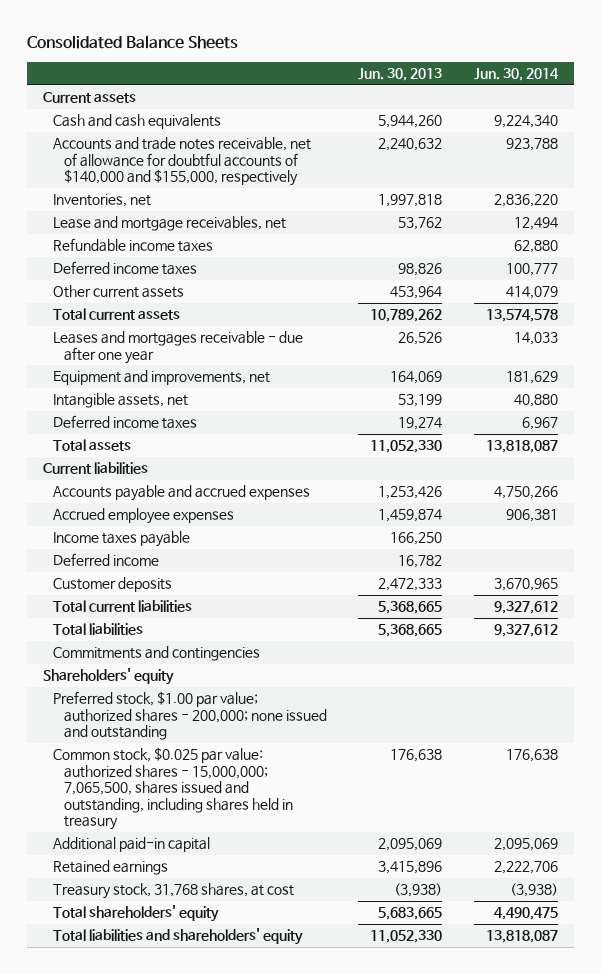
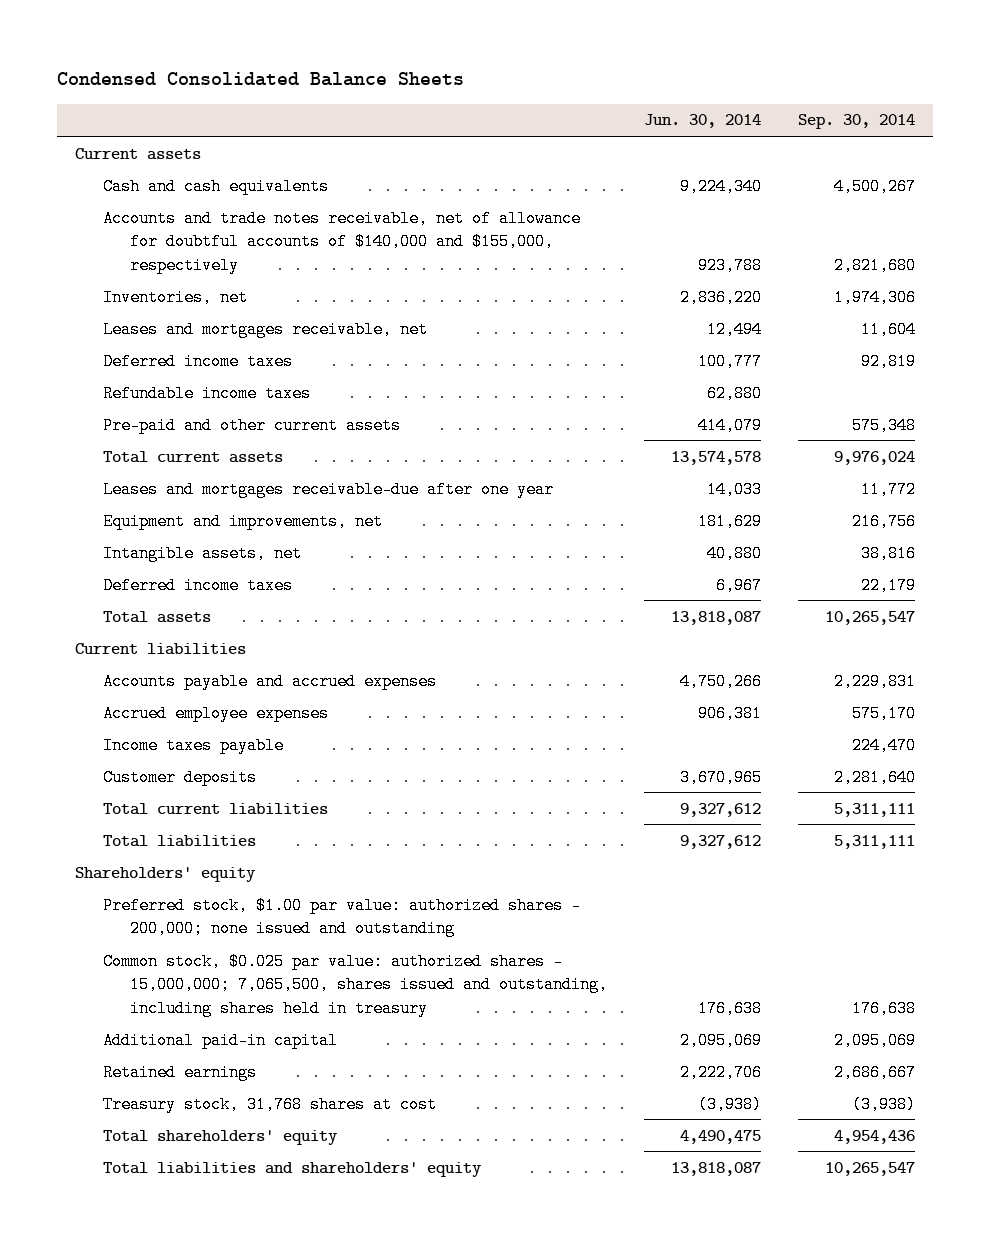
- Consolidated Balance Sheets
+ Condensed Consolidated Balance Sheets
- | Jun. 30, 2013 | Jun. 30, 2014
+ | Jun. 30, 2014 | Sep. 30, 2014
- Lease and mortgage receivables, net | 53,762 | 12,494
+ Leases and mortgages receivable, net | 12,494 | 11,604
- Other current assets | 453,964 | 414,079
moved down: Refundable income taxes | 62,880 |
+ Pre-paid and other current assets | 414,079 | 575,348
- Leases and mortgages receivable - due after one year | 26,526 | 14,033
+ Leases and mortgages receivable-due after one year | 14,033 | 11,772
- Deferred income | 16,782 |
- Commitments and contingencies
- Preferred stock, $1.00 par value; authorized shares - 200,000; none issued and outstanding
+ Preferred stock, $1.00 par value: authorized shares - 200,000; none issued and outstanding
- Treasury stock, 31,768 shares, at cost | (3,938) | (3,938)
+ Treasury stock, 31,768 shares at cost | (3,938) | (3,938)

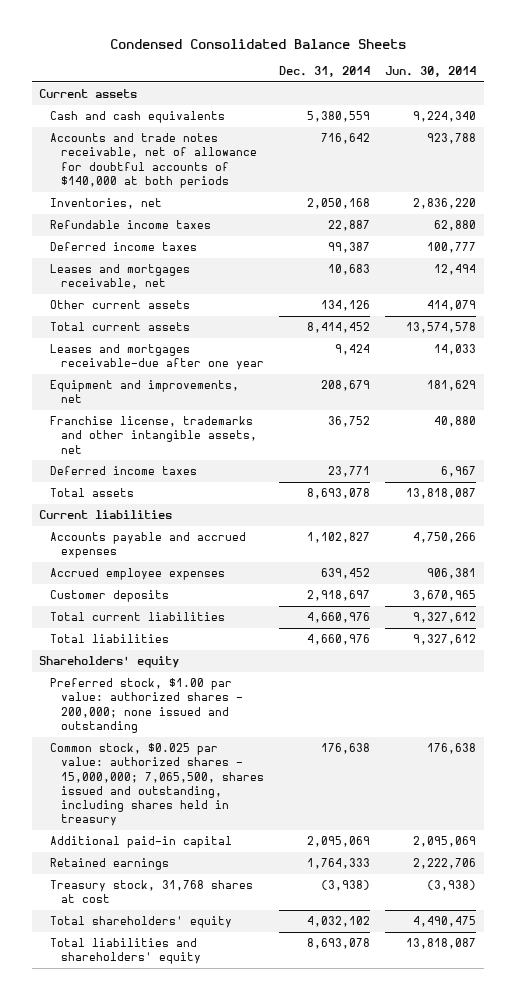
- | Jun. 30, 2014 | Sep. 30, 2014
+ | Dec. 31, 2014 | Jun. 30, 2014
- Accounts and trade notes receivable, net of allowance for doubtful accounts of $140,000 and $155,000, respectively | 923,788 | 2,821,680
+ Accounts and trade notes receivable, net of allowance for doubtful accounts of $140,000 at both periods | 716,642 | 923,788
- Pre-paid and other current assets | 414,079 | 575,348
moved down: Deferred income taxes | 99,387 | 100,777
moved down: Leases and mortgages receivable, net | 10,683 | 12,494
+ Other current assets | 134,126 | 414,079
- Intangible assets, net | 40,880 | 38,816
+ Franchise license, trademarks and other intangible assets, net | 36,752 | 40,880
- Income taxes payable | | 224,470

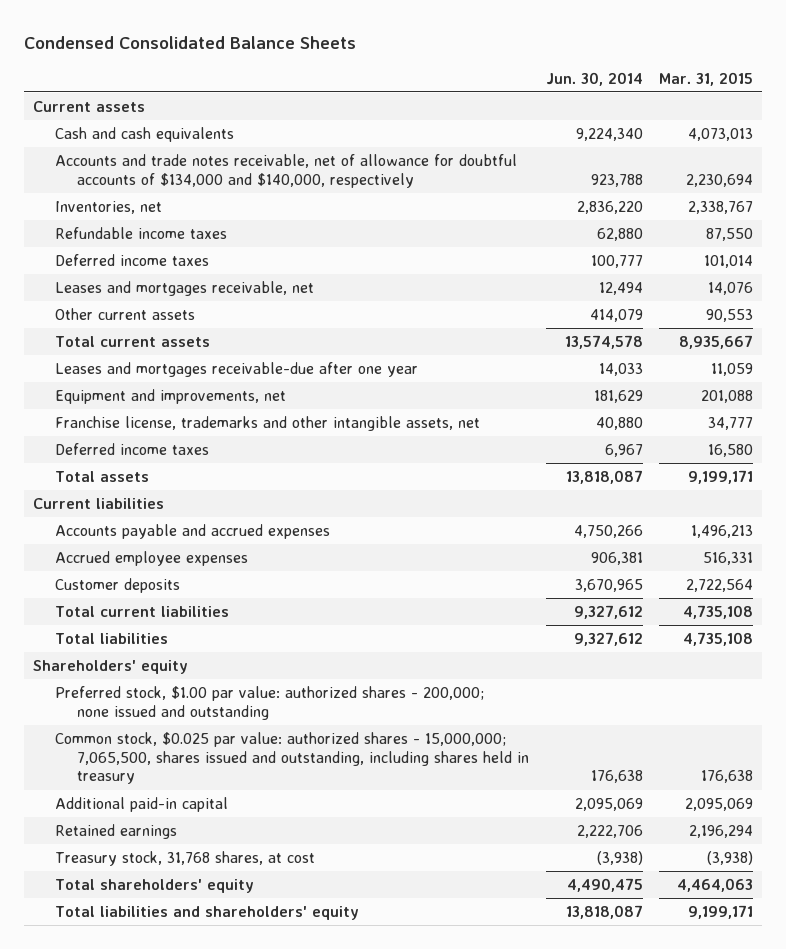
- | Dec. 31, 2014 | Jun. 30, 2014
+ | Jun. 30, 2014 | Mar. 31, 2015
- Accounts and trade notes receivable, net of allowance for doubtful accounts of $140,000 at both periods | 716,642 | 923,788
+ Accounts and trade notes receivable, net of allowance for doubtful accounts of $134,000 and $140,000, respectively | 923,788 | 2,230,694
- Treasury stock, 31,768 shares at cost | (3,938) | (3,938)
+ Treasury stock, 31,768 shares, at cost | (3,938) | (3,938)

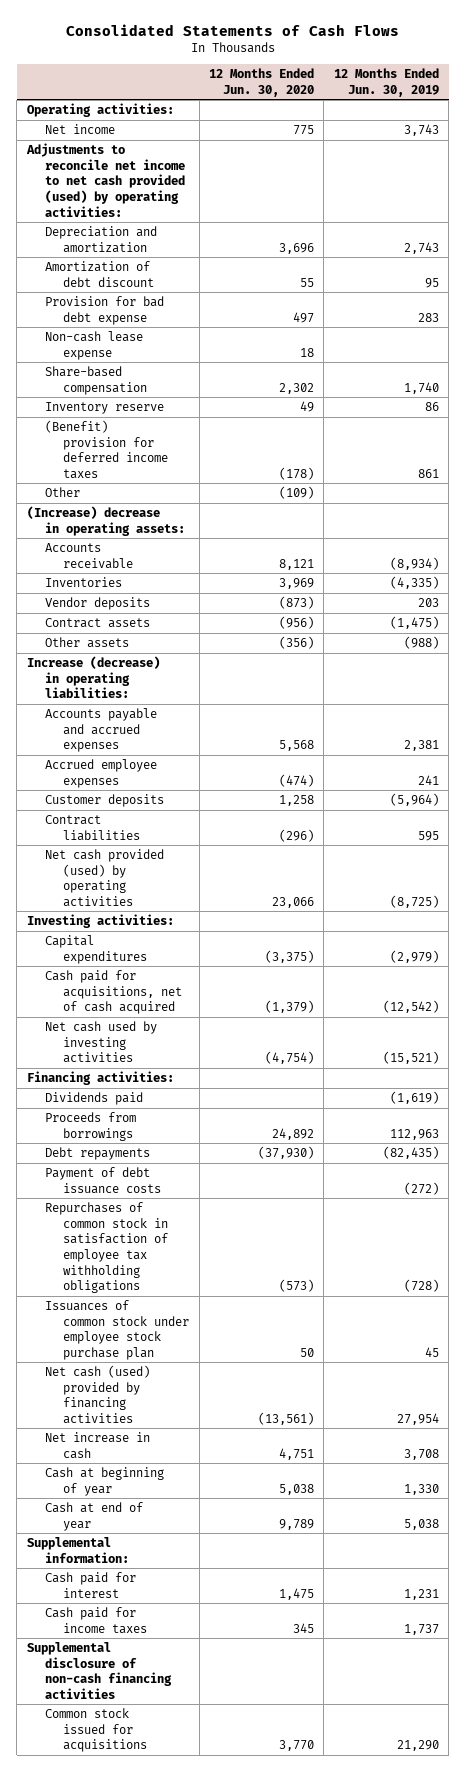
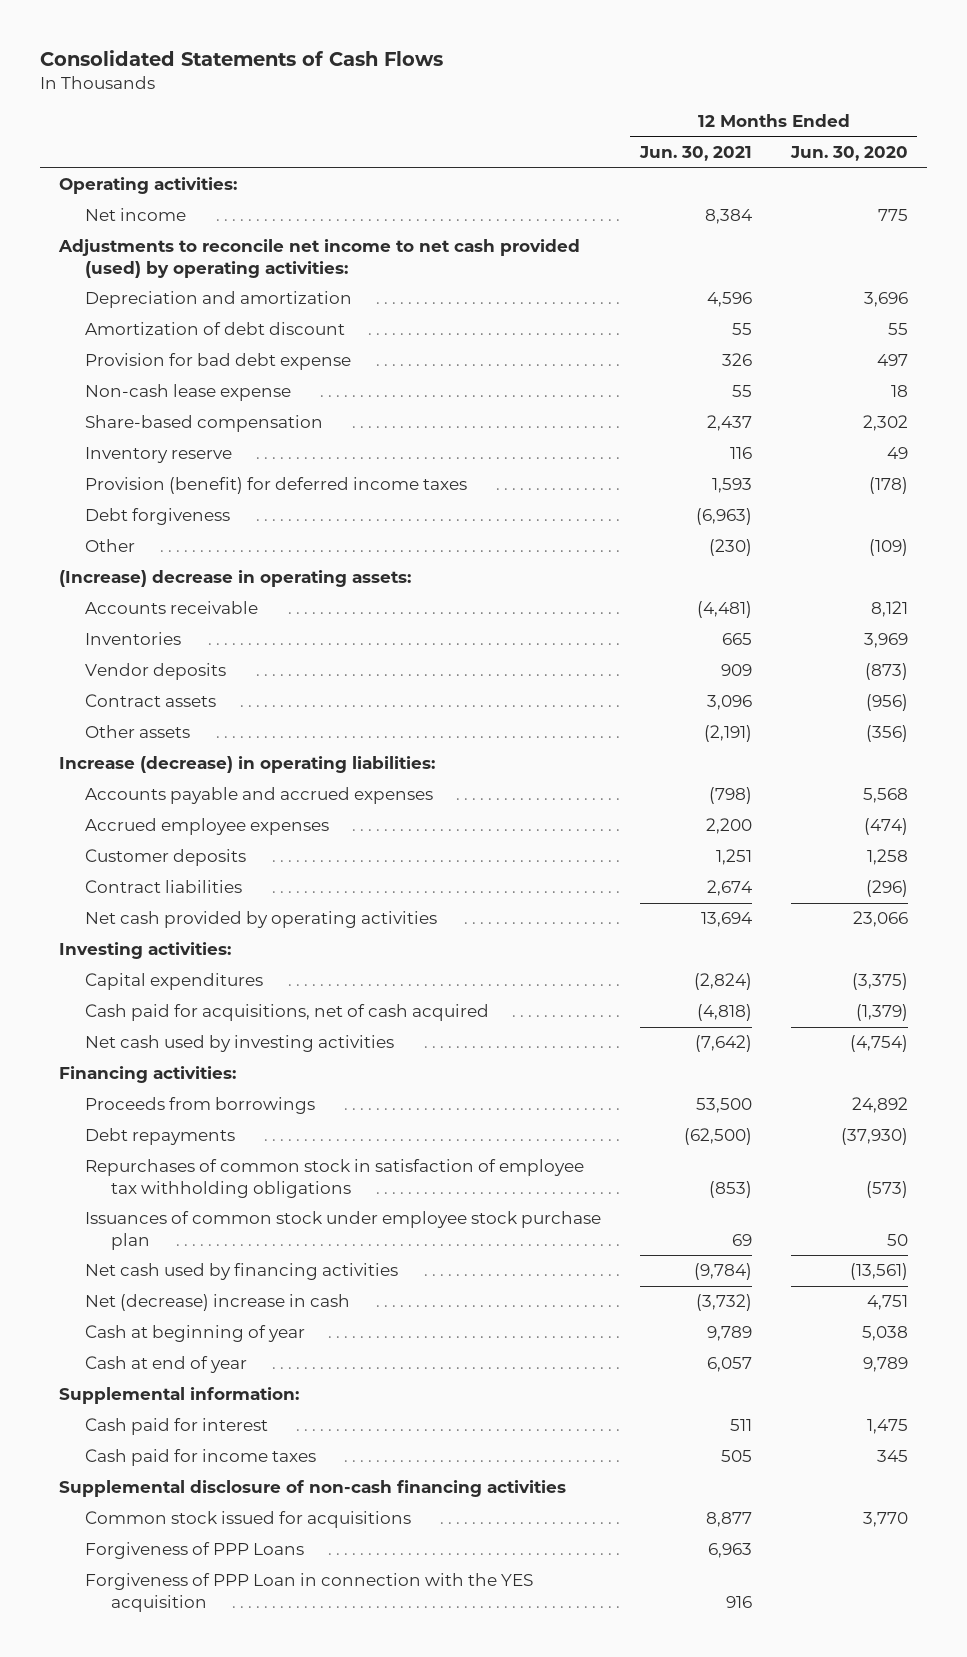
- | 12 Months Ended Jun. 30, 2020 | 12 Months Ended Jun. 30, 2019
+ | 12 Months Ended Jun. 30, 2021 | 12 Months Ended Jun. 30, 2020
- (Benefit) provision for deferred income taxes | (178) | 861
+ Provision (benefit) for deferred income taxes | 1,593 | (178)
+ Debt forgiveness | (6,963) |
- Net cash provided (used) by operating activities | 23,066 | (8,725)
+ Net cash provided by operating activities | 13,694 | 23,066
- Dividends paid | | (1,619)
- Payment of debt issuance costs | | (272)
- Net cash (used) provided by financing activities | (13,561) | 27,954
- Net increase in cash | 4,751 | 3,708
+ Net cash used by financing activities | (9,784) | (13,561)
+ Net (decrease) increase in cash | (3,732) | 4,751
+ Forgiveness of PPP Loans | 6,963 |
+ Forgiveness of PPP Loan in connection with the YES acquisition | 916 |

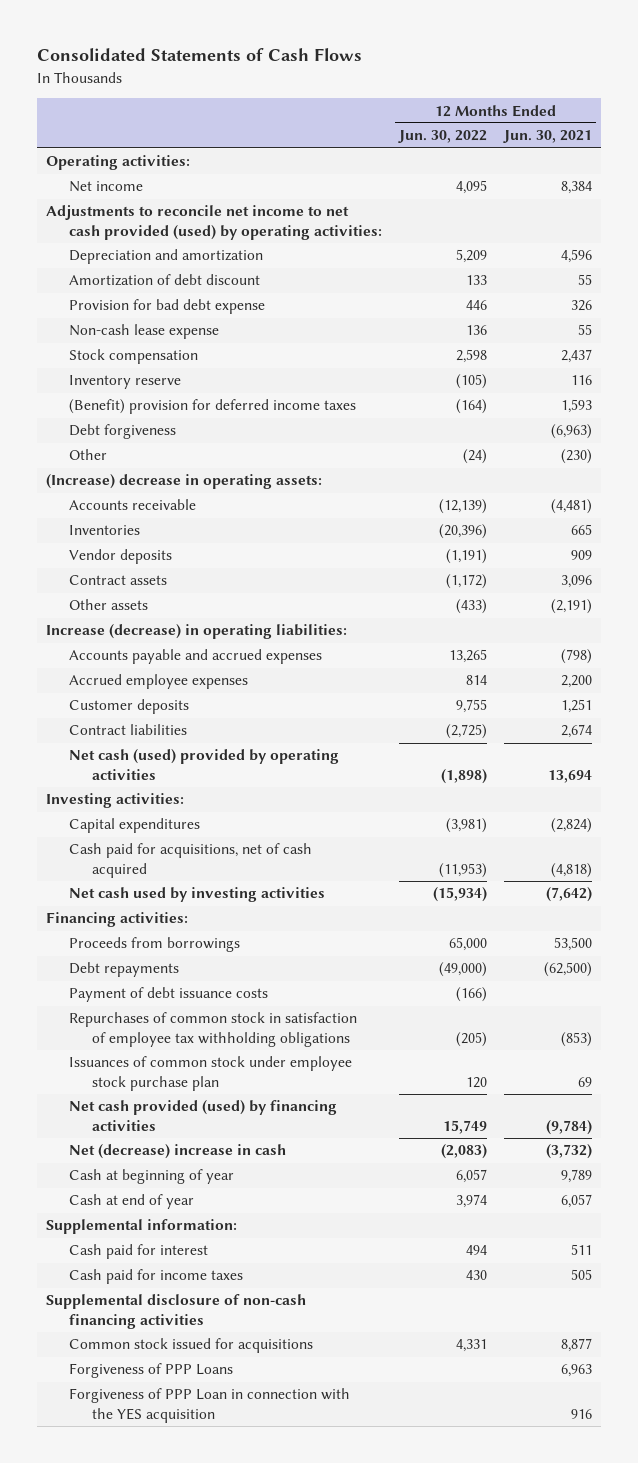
- | 12 Months Ended Jun. 30, 2021 | 12 Months Ended Jun. 30, 2020
+ | 12 Months Ended Jun. 30, 2022 | 12 Months Ended Jun. 30, 2021
- Share-based compensation | 2,437 | 2,302
+ Stock compensation | 2,598 | 2,437
- Provision (benefit) for deferred income taxes | 1,593 | (178)
+ (Benefit) provision for deferred income taxes | (164) | 1,593
- Net cash provided by operating activities | 13,694 | 23,066
+ Net cash (used) provided by operating activities | (1,898) | 13,694
+ Payment of debt issuance costs | (166) |
- Net cash used by financing activities | (9,784) | (13,561)
+ Net cash provided (used) by financing activities | 15,749 | (9,784)

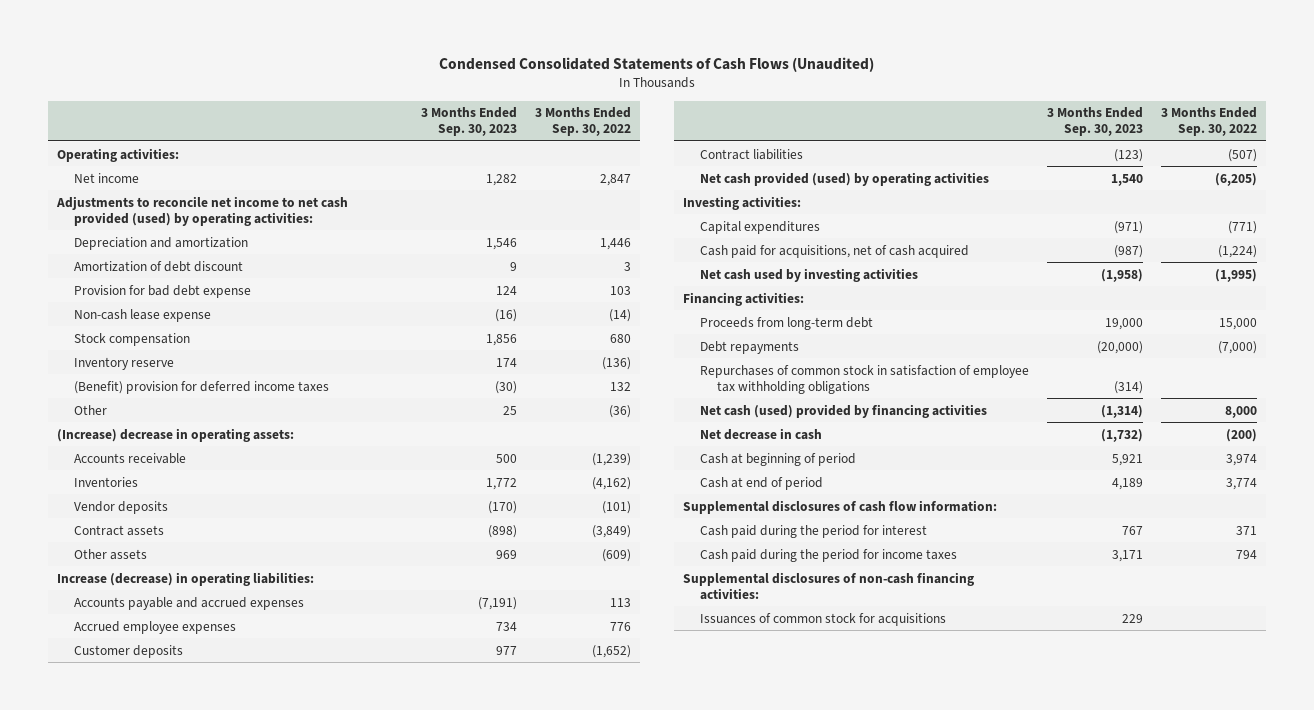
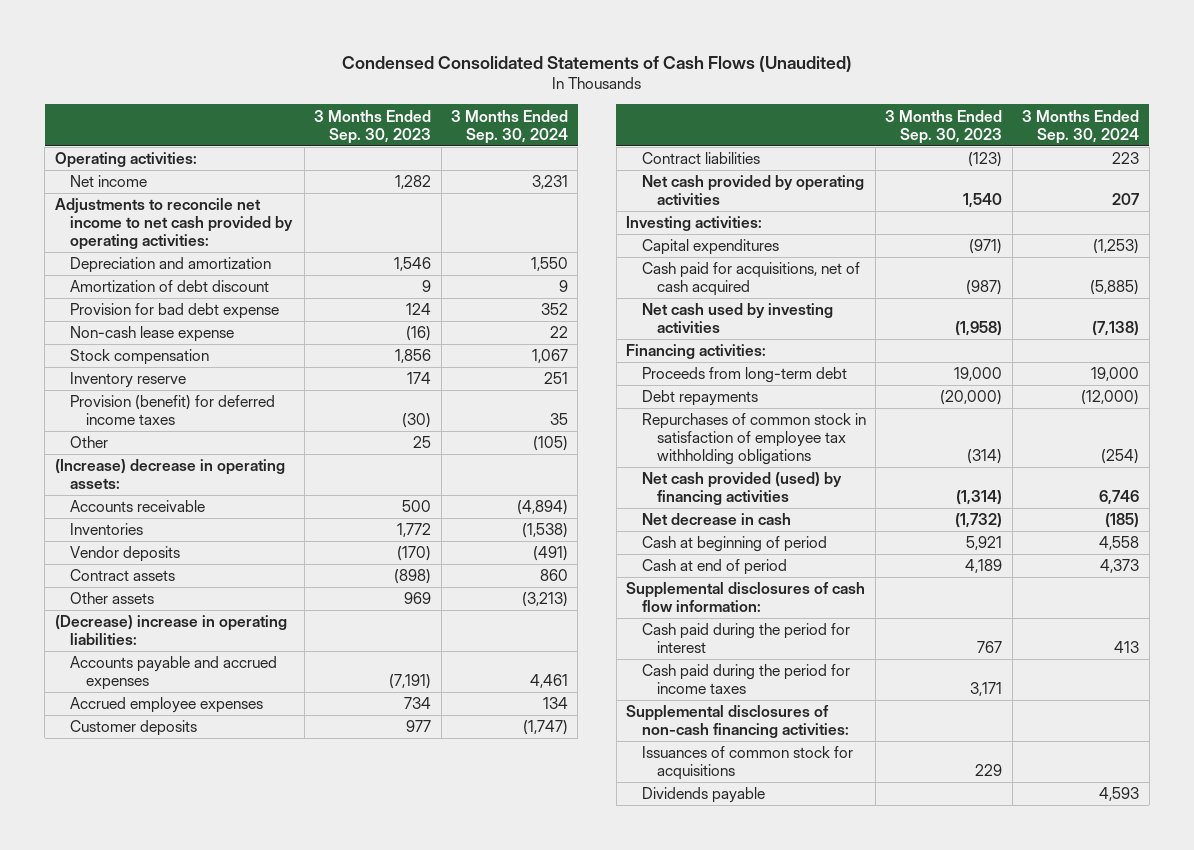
- | 3 Months Ended Sep. 30, 2023 | 3 Months Ended Sep. 30, 2022
+ | 3 Months Ended Sep. 30, 2023 | 3 Months Ended Sep. 30, 2024
- Adjustments to reconcile net income to net cash provided (used) by operating activities:
+ Adjustments to reconcile net income to net cash provided by operating activities:
- (Benefit) provision for deferred income taxes | (30) | 132
+ Provision (benefit) for deferred income taxes | (30) | 35
- Increase (decrease) in operating liabilities:
+ (Decrease) increase in operating liabilities:
- Net cash provided (used) by operating activities | 1,540 | (6,205)
+ Net cash provided by operating activities | 1,540 | 207
- Net cash (used) provided by financing activities | (1,314) | 8,000
+ Net cash provided (used) by financing activities | (1,314) | 6,746
+ Dividends payable | | 4,593

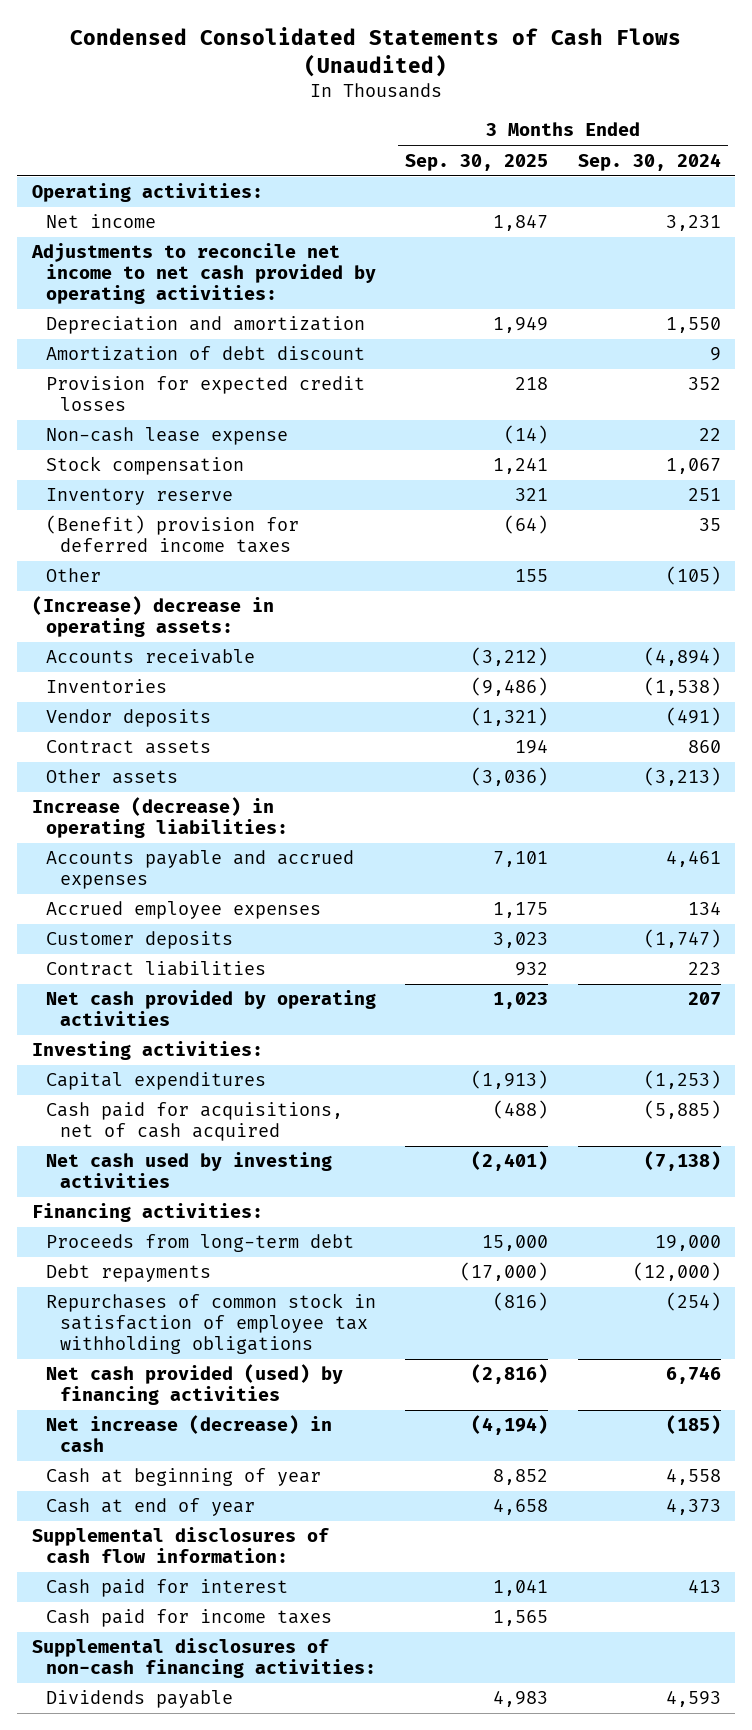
- | 3 Months Ended Sep. 30, 2023 | 3 Months Ended Sep. 30, 2024
+ | 3 Months Ended Sep. 30, 2025 | 3 Months Ended Sep. 30, 2024
- Provision for bad debt expense | 124 | 352
+ Provision for expected credit losses | 218 | 352
- Provision (benefit) for deferred income taxes | (30) | 35
+ (Benefit) provision for deferred income taxes | (64) | 35
- (Decrease) increase in operating liabilities:
+ Increase (decrease) in operating liabilities:
- Net decrease in cash | (1,732) | (185)
- Cash at beginning of period | 5,921 | 4,558
- Cash at end of period | 4,189 | 4,373
+ Net increase (decrease) in cash | (4,194) | (185)
+ Cash at beginning of year | 8,852 | 4,558
+ Cash at end of year | 4,658 | 4,373
- Cash paid during the period for interest | 767 | 413
- Cash paid during the period for income taxes | 3,171 |
+ Cash paid for interest | 1,041 | 413
+ Cash paid for income taxes | 1,565 |
- Issuances of common stock for acquisitions | 229 |

